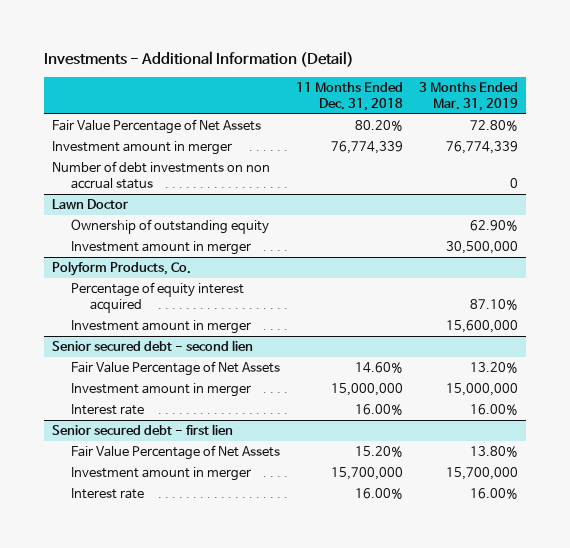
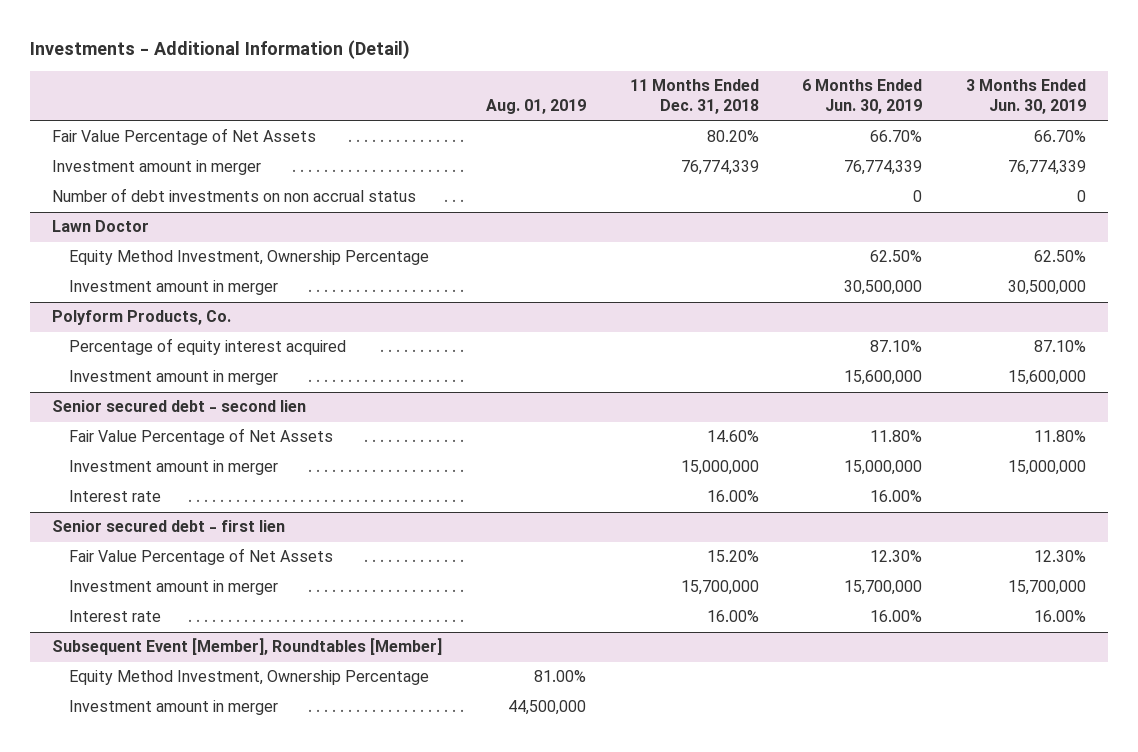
- | 11 Months Ended Dec. 31, 2018 | 3 Months Ended Mar. 31, 2019
+ | Aug. 01, 2019 | 11 Months Ended Dec. 31, 2018 | 6 Months Ended Jun. 30, 2019 | 3 Months Ended Jun. 30, 2019
@ Lawn Doctor
- Ownership of outstanding equity | | 62.90%
+ Equity Method Investment, Ownership Percentage | | | 62.50% | 62.50%
+ Subsequent Event [Member], Roundtables [Member]
+ Equity Method Investment, Ownership Percentage | 81.00% | | |
+ Investment amount in merger | 44,500,000 | | |

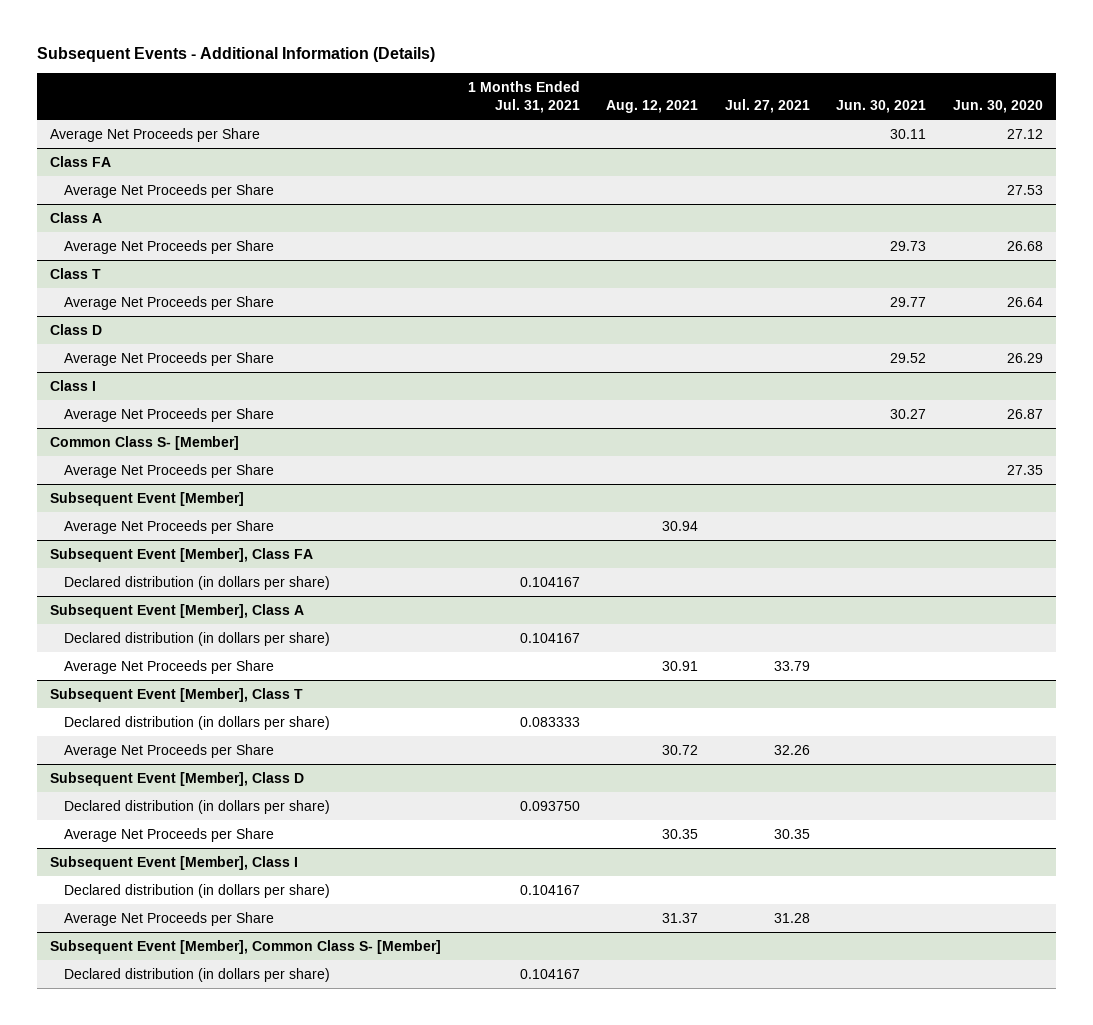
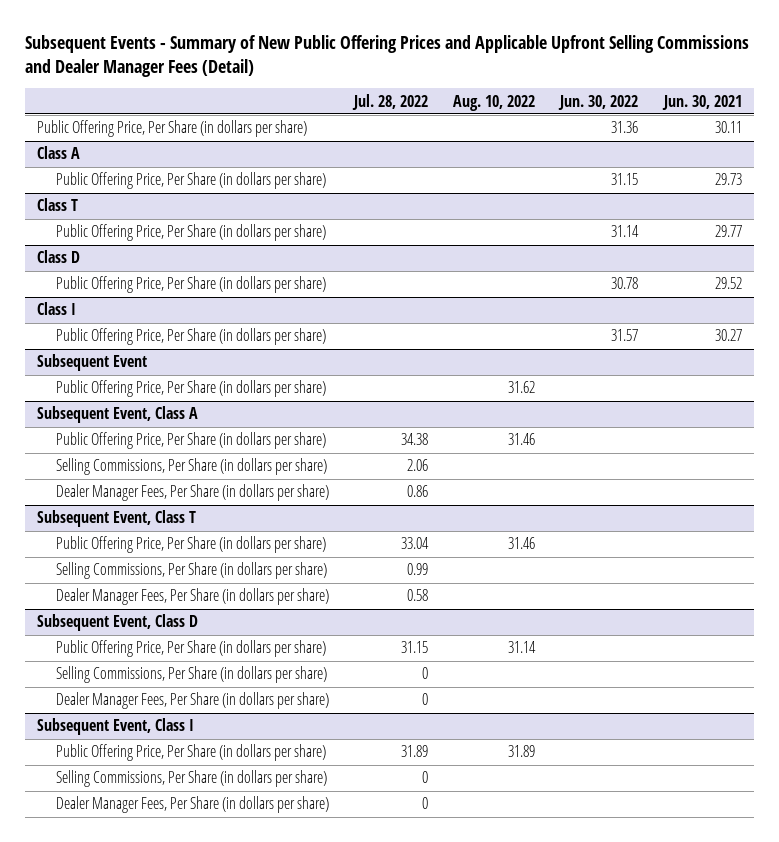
- Subsequent Events - Additional Information (Details)
+ Subsequent Events - Summary of New Public Offering Prices and Applicable Upfront Selling Commissions and Dealer Manager Fees (Detail)
- | 1 Months Ended Jul. 31, 2021 | Aug. 12, 2021 | Jul. 27, 2021 | Jun. 30, 2021 | Jun. 30, 2020
+ | Jul. 28, 2022 | Aug. 10, 2022 | Jun. 30, 2022 | Jun. 30, 2021
- Average Net Proceeds per Share | | | | 30.11 | 27.12
- Class FA
- Average Net Proceeds per Share | | | | | 27.53
+ Public Offering Price, Per Share (in dollars per share) | | | 31.36 | 30.11
@ Class A
- Average Net Proceeds per Share | | | | 29.73 | 26.68
+ Public Offering Price, Per Share (in dollars per share) | | | 31.15 | 29.73
@ Class T
- Average Net Proceeds per Share | | | | 29.77 | 26.64
+ Public Offering Price, Per Share (in dollars per share) | | | 31.14 | 29.77
@ Class D
- Average Net Proceeds per Share | | | | 29.52 | 26.29
+ Public Offering Price, Per Share (in dollars per share) | | | 30.78 | 29.52
@ Class I
- Average Net Proceeds per Share | | | | 30.27 | 26.87
- Common Class S- [Member]
- Average Net Proceeds per Share | | | | | 27.35
- Subsequent Event [Member]
- Average Net Proceeds per Share | | 30.94 | | |
- Subsequent Event [Member], Class FA
- Declared distribution (in dollars per share) | 0.104167 | | | |
- Subsequent Event [Member], Class A
- Declared distribution (in dollars per share) | 0.104167 | | | |
- Average Net Proceeds per Share | | 30.91 | 33.79 | |
- Subsequent Event [Member], Class T
- Declared distribution (in dollars per share) | 0.083333 | | | |
- Average Net Proceeds per Share | | 30.72 | 32.26 | |
- Subsequent Event [Member], Class D
- Declared distribution (in dollars per share) | 0.093750 | | | |
- Average Net Proceeds per Share | | 30.35 | 30.35 | |
- Subsequent Event [Member], Class I
- Declared distribution (in dollars per share) | 0.104167 | | | |
- Average Net Proceeds per Share | | 31.37 | 31.28 | |
- Subsequent Event [Member], Common Class S- [Member]
- Declared distribution (in dollars per share) | 0.104167 | | | |
@ Class I
+ Public Offering Price, Per Share (in dollars per share) | | | 31.57 | 30.27
+ Subsequent Event
+ Public Offering Price, Per Share (in dollars per share) | | 31.62 | |
+ Subsequent Event, Class A
+ Public Offering Price, Per Share (in dollars per share) | 34.38 | 31.46 | |
+ Selling Commissions, Per Share (in dollars per share) | 2.06 | | |
+ Dealer Manager Fees, Per Share (in dollars per share) | 0.86 | | |
+ Subsequent Event, Class T
+ Public Offering Price, Per Share (in dollars per share) | 33.04 | 31.46 | |
+ Selling Commissions, Per Share (in dollars per share) | 0.99 | | |
+ Dealer Manager Fees, Per Share (in dollars per share) | 0.58 | | |
+ Subsequent Event, Class D
+ Public Offering Price, Per Share (in dollars per share) | 31.15 | 31.14 | |
+ Selling Commissions, Per Share (in dollars per share) | 0 | | |
+ Dealer Manager Fees, Per Share (in dollars per share) | 0 | | |
+ Subsequent Event, Class I
+ Public Offering Price, Per Share (in dollars per share) | 31.89 | 31.89 | |
+ Selling Commissions, Per Share (in dollars per share) | 0 | | |
+ Dealer Manager Fees, Per Share (in dollars per share) | 0 | | |

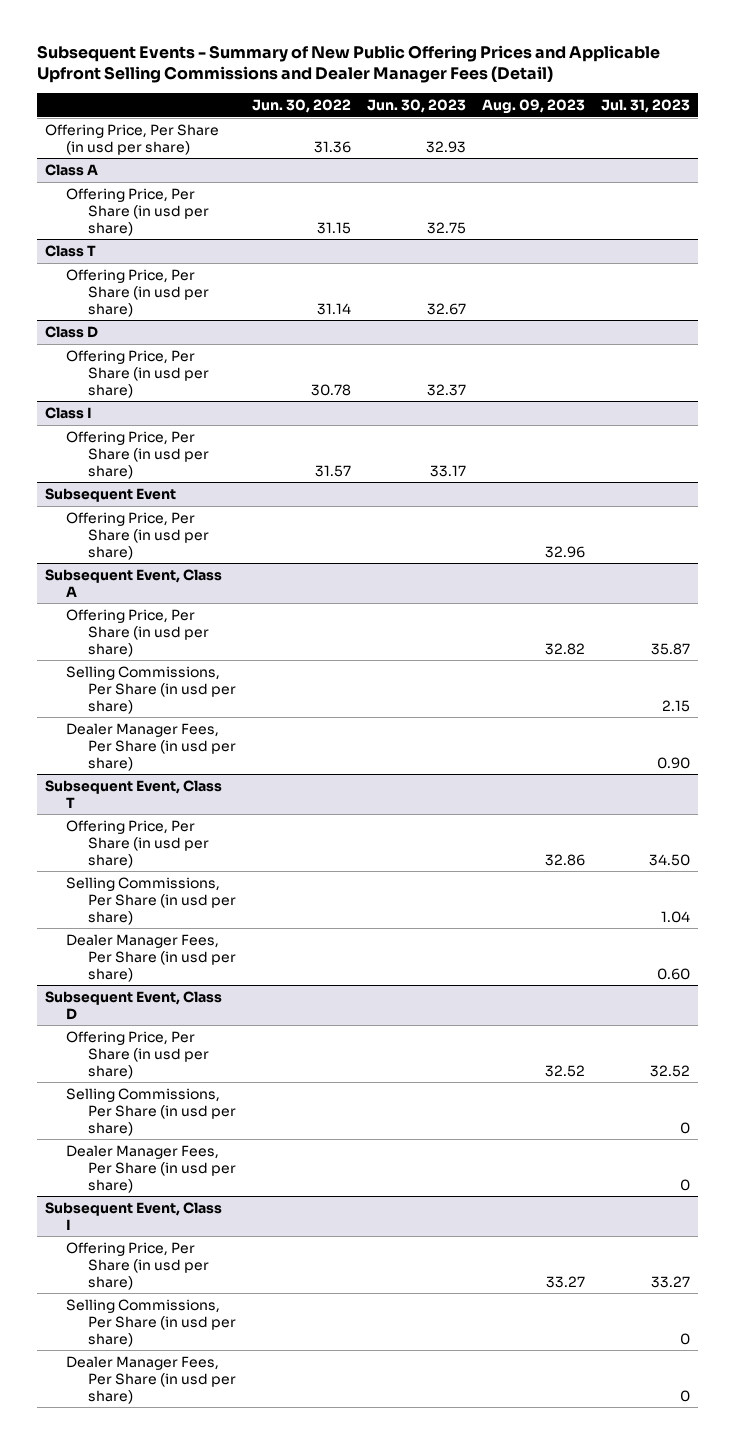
- | Jul. 28, 2022 | Aug. 10, 2022 | Jun. 30, 2022 | Jun. 30, 2021
+ | Jun. 30, 2022 | Jun. 30, 2023 | Aug. 09, 2023 | Jul. 31, 2023
- Public Offering Price, Per Share (in dollars per share) | | | 31.36 | 30.11
+ Offering Price, Per Share (in usd per share) | 31.36 | 32.93 | |
@ Class A
- Public Offering Price, Per Share (in dollars per share) | | | 31.15 | 29.73
+ Offering Price, Per Share (in usd per share) | 31.15 | 32.75 | |
@ Class T
- Public Offering Price, Per Share (in dollars per share) | | | 31.14 | 29.77
+ Offering Price, Per Share (in usd per share) | 31.14 | 32.67 | |
@ Class D
- Public Offering Price, Per Share (in dollars per share) | | | 30.78 | 29.52
+ Offering Price, Per Share (in usd per share) | 30.78 | 32.37 | |
@ Class I
- Public Offering Price, Per Share (in dollars per share) | | | 31.57 | 30.27
+ Offering Price, Per Share (in usd per share) | 31.57 | 33.17 | |
@ Subsequent Event
- Public Offering Price, Per Share (in dollars per share) | | 31.62 | |
+ Offering Price, Per Share (in usd per share) | | | 32.96 |
@ Subsequent Event, Class A
- Public Offering Price, Per Share (in dollars per share) | 34.38 | 31.46 | |
- Selling Commissions, Per Share (in dollars per share) | 2.06 | | |
- Dealer Manager Fees, Per Share (in dollars per share) | 0.86 | | |
+ Offering Price, Per Share (in usd per share) | | | 32.82 | 35.87
+ Selling Commissions, Per Share (in usd per share) | | | | 2.15
+ Dealer Manager Fees, Per Share (in usd per share) | | | | 0.90
@ Subsequent Event, Class T
- Public Offering Price, Per Share (in dollars per share) | 33.04 | 31.46 | |
- Selling Commissions, Per Share (in dollars per share) | 0.99 | | |
- Dealer Manager Fees, Per Share (in dollars per share) | 0.58 | | |
+ Offering Price, Per Share (in usd per share) | | | 32.86 | 34.50
+ Selling Commissions, Per Share (in usd per share) | | | | 1.04
+ Dealer Manager Fees, Per Share (in usd per share) | | | | 0.60
@ Subsequent Event, Class D
- Public Offering Price, Per Share (in dollars per share) | 31.15 | 31.14 | |
- Selling Commissions, Per Share (in dollars per share) | 0 | | |
- Dealer Manager Fees, Per Share (in dollars per share) | 0 | | |
+ Offering Price, Per Share (in usd per share) | | | 32.52 | 32.52
+ Selling Commissions, Per Share (in usd per share) | | | | 0
+ Dealer Manager Fees, Per Share (in usd per share) | | | | 0
@ Subsequent Event, Class I
- Public Offering Price, Per Share (in dollars per share) | 31.89 | 31.89 | |
- Selling Commissions, Per Share (in dollars per share) | 0 | | |
- Dealer Manager Fees, Per Share (in dollars per share) | 0 | | |
+ Offering Price, Per Share (in usd per share) | | | 33.27 | 33.27
+ Selling Commissions, Per Share (in usd per share) | | | | 0
+ Dealer Manager Fees, Per Share (in usd per share) | | | | 0

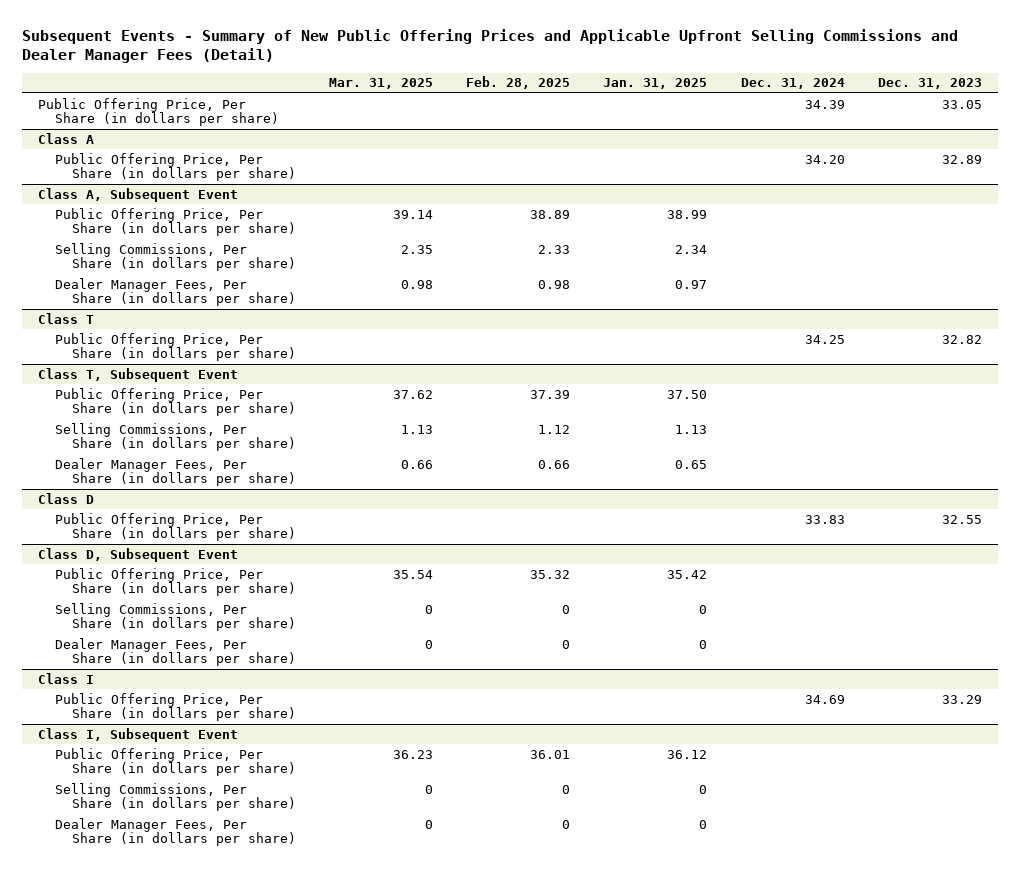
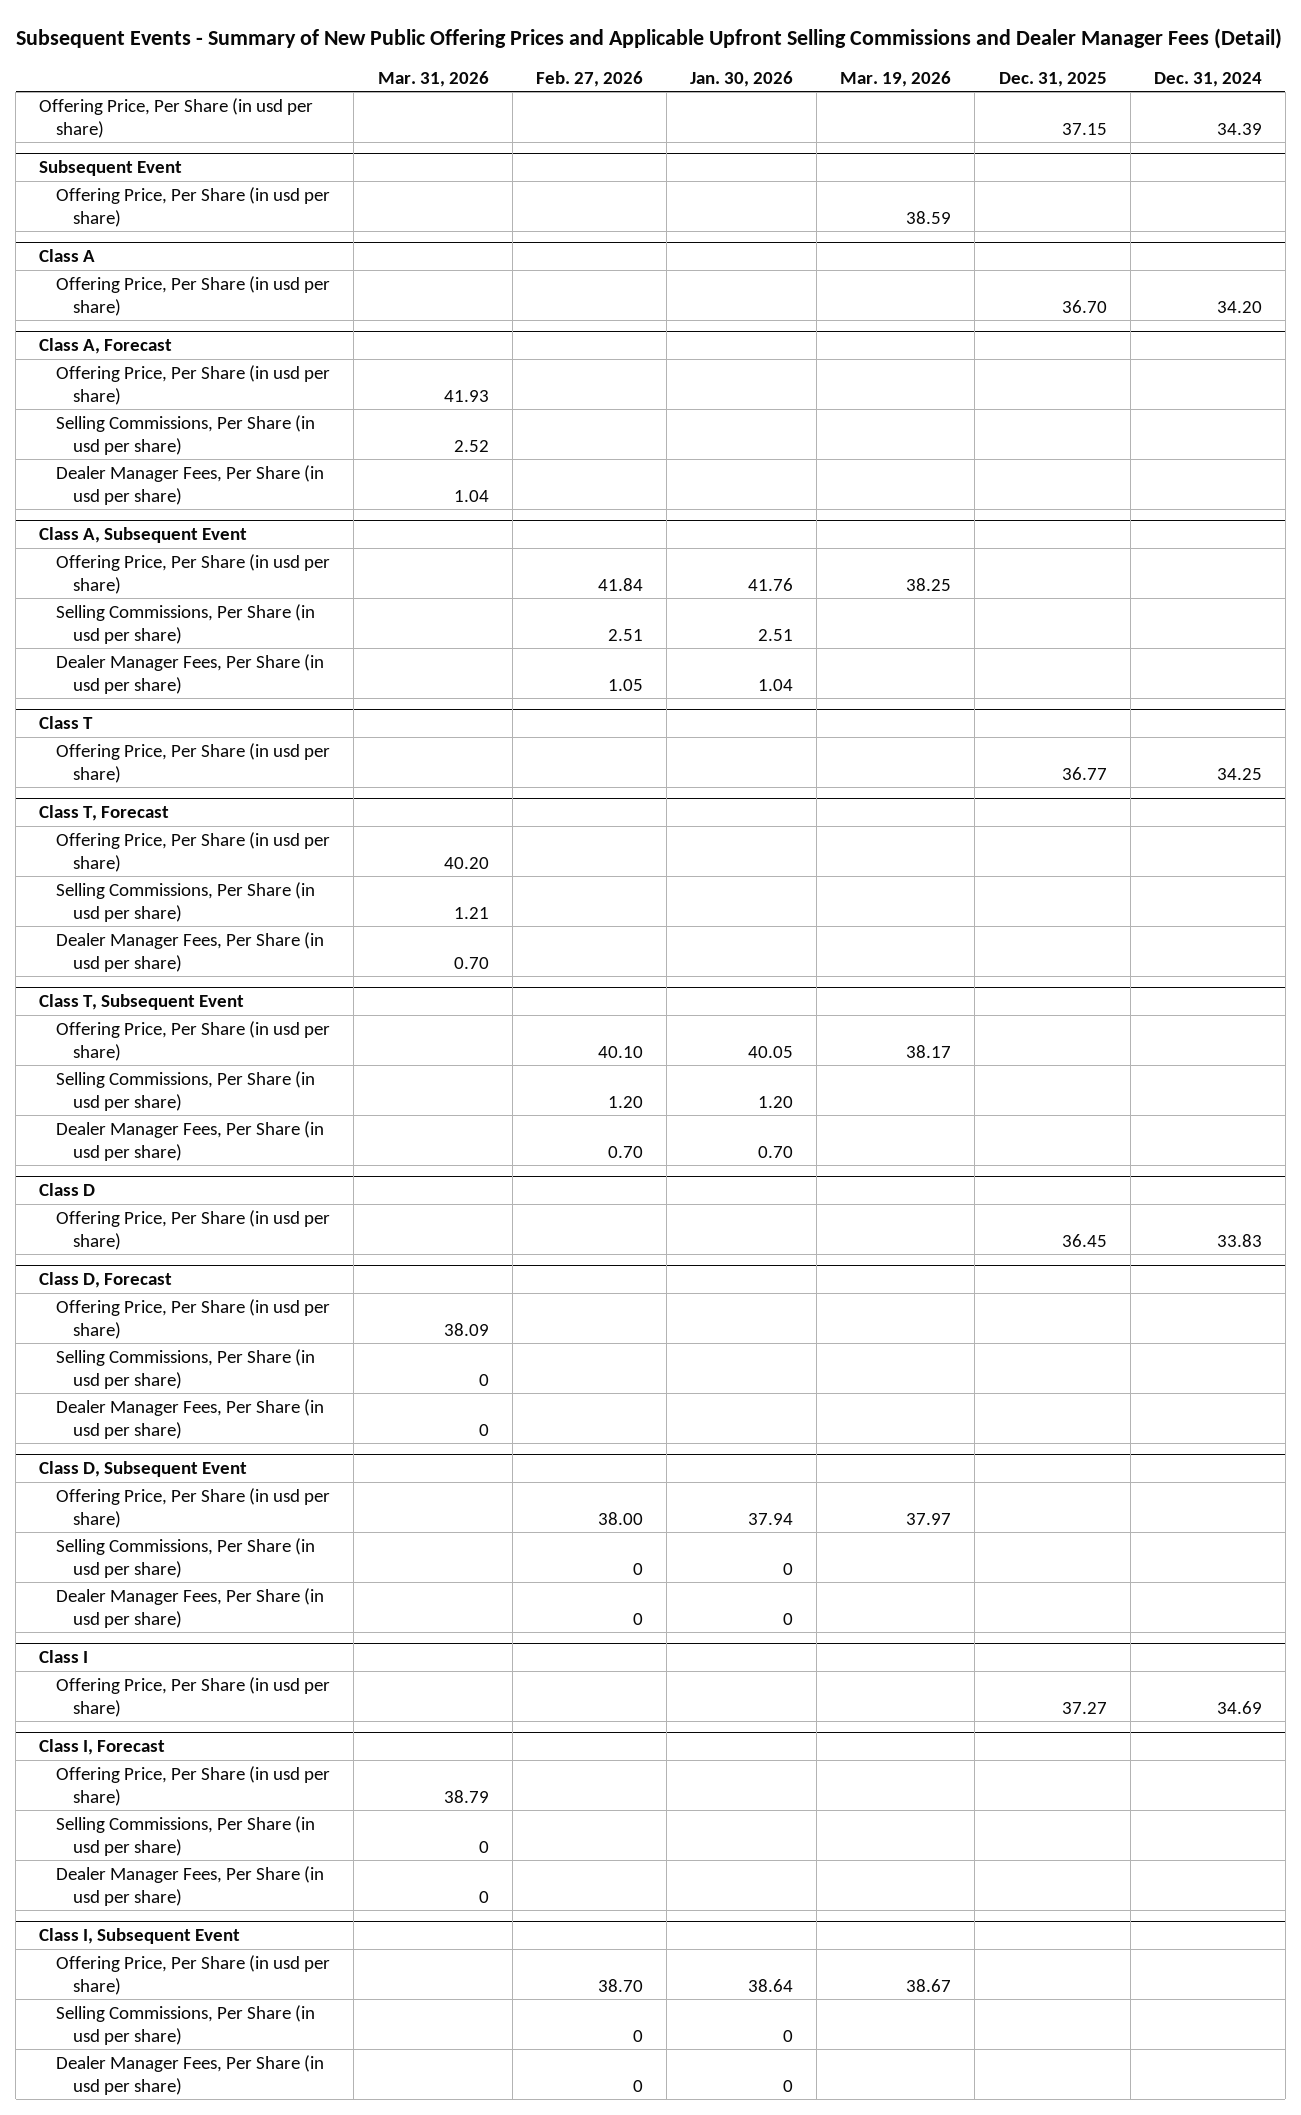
- | Mar. 31, 2025 | Feb. 28, 2025 | Jan. 31, 2025 | Dec. 31, 2024 | Dec. 31, 2023
+ | Mar. 31, 2026 | Feb. 27, 2026 | Jan. 30, 2026 | Mar. 19, 2026 | Dec. 31, 2025 | Dec. 31, 2024
- Public Offering Price, Per Share (in dollars per share) | | | | 34.39 | 33.05
+ Offering Price, Per Share (in usd per share) | | | | | 37.15 | 34.39
+ Subsequent Event
+ Offering Price, Per Share (in usd per share) | | | | 38.59 | |
@ Class A
- Public Offering Price, Per Share (in dollars per share) | | | | 34.20 | 32.89
+ Offering Price, Per Share (in usd per share) | | | | | 36.70 | 34.20
+ Class A, Forecast
+ Offering Price, Per Share (in usd per share) | 41.93 | | | | |
+ Selling Commissions, Per Share (in usd per share) | 2.52 | | | | |
+ Dealer Manager Fees, Per Share (in usd per share) | 1.04 | | | | |
@ Class A, Subsequent Event
- Public Offering Price, Per Share (in dollars per share) | 39.14 | 38.89 | 38.99 | |
- Selling Commissions, Per Share (in dollars per share) | 2.35 | 2.33 | 2.34 | |
- Dealer Manager Fees, Per Share (in dollars per share) | 0.98 | 0.98 | 0.97 | |
+ Offering Price, Per Share (in usd per share) | | 41.84 | 41.76 | 38.25 | |
+ Selling Commissions, Per Share (in usd per share) | | 2.51 | 2.51 | | |
+ Dealer Manager Fees, Per Share (in usd per share) | | 1.05 | 1.04 | | |
@ Class T
- Public Offering Price, Per Share (in dollars per share) | | | | 34.25 | 32.82
+ Offering Price, Per Share (in usd per share) | | | | | 36.77 | 34.25
+ Class T, Forecast
+ Offering Price, Per Share (in usd per share) | 40.20 | | | | |
+ Selling Commissions, Per Share (in usd per share) | 1.21 | | | | |
+ Dealer Manager Fees, Per Share (in usd per share) | 0.70 | | | | |
@ Class T, Subsequent Event
- Public Offering Price, Per Share (in dollars per share) | 37.62 | 37.39 | 37.50 | |
- Selling Commissions, Per Share (in dollars per share) | 1.13 | 1.12 | 1.13 | |
- Dealer Manager Fees, Per Share (in dollars per share) | 0.66 | 0.66 | 0.65 | |
+ Offering Price, Per Share (in usd per share) | | 40.10 | 40.05 | 38.17 | |
+ Selling Commissions, Per Share (in usd per share) | | 1.20 | 1.20 | | |
+ Dealer Manager Fees, Per Share (in usd per share) | | 0.70 | 0.70 | | |
@ Class D
- Public Offering Price, Per Share (in dollars per share) | | | | 33.83 | 32.55
+ Offering Price, Per Share (in usd per share) | | | | | 36.45 | 33.83
+ Class D, Forecast
+ Offering Price, Per Share (in usd per share) | 38.09 | | | | |
+ Selling Commissions, Per Share (in usd per share) | 0 | | | | |
+ Dealer Manager Fees, Per Share (in usd per share) | 0 | | | | |
@ Class D, Subsequent Event
- Public Offering Price, Per Share (in dollars per share) | 35.54 | 35.32 | 35.42 | |
- Selling Commissions, Per Share (in dollars per share) | 0 | 0 | 0 | |
- Dealer Manager Fees, Per Share (in dollars per share) | 0 | 0 | 0 | |
+ Offering Price, Per Share (in usd per share) | | 38.00 | 37.94 | 37.97 | |
+ Selling Commissions, Per Share (in usd per share) | | 0 | 0 | | |
+ Dealer Manager Fees, Per Share (in usd per share) | | 0 | 0 | | |
@ Class I
- Public Offering Price, Per Share (in dollars per share) | | | | 34.69 | 33.29
+ Offering Price, Per Share (in usd per share) | | | | | 37.27 | 34.69
+ Class I, Forecast
+ Offering Price, Per Share (in usd per share) | 38.79 | | | | |
+ Selling Commissions, Per Share (in usd per share) | 0 | | | | |
+ Dealer Manager Fees, Per Share (in usd per share) | 0 | | | | |
@ Class I, Subsequent Event
- Public Offering Price, Per Share (in dollars per share) | 36.23 | 36.01 | 36.12 | |
- Selling Commissions, Per Share (in dollars per share) | 0 | 0 | 0 | |
- Dealer Manager Fees, Per Share (in dollars per share) | 0 | 0 | 0 | |
+ Offering Price, Per Share (in usd per share) | | 38.70 | 38.64 | 38.67 | |
+ Selling Commissions, Per Share (in usd per share) | | 0 | 0 | | |
+ Dealer Manager Fees, Per Share (in usd per share) | | 0 | 0 | | |

